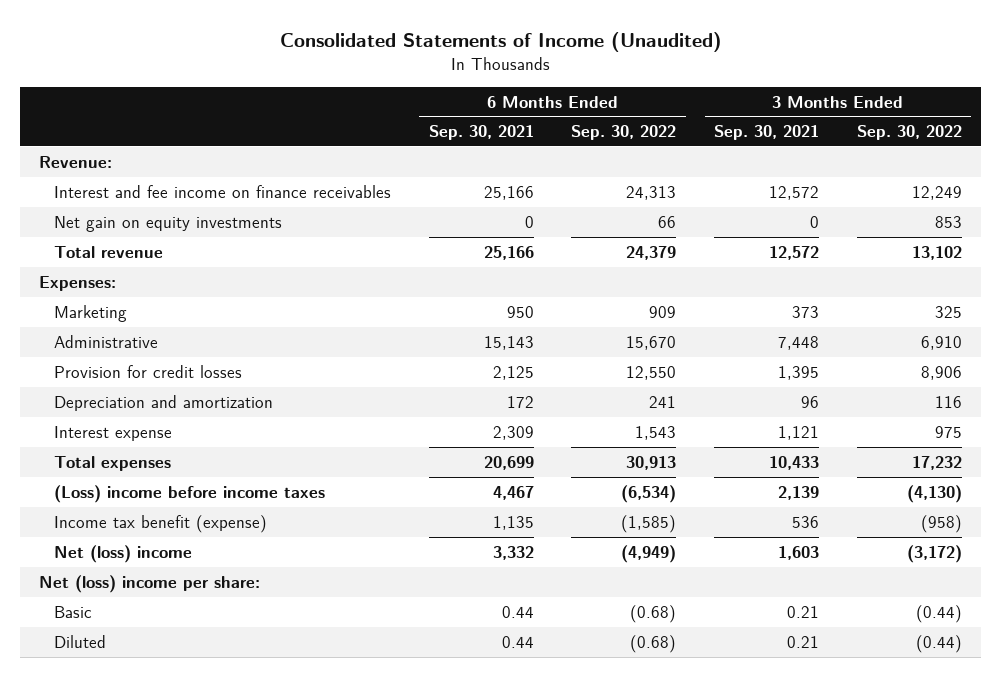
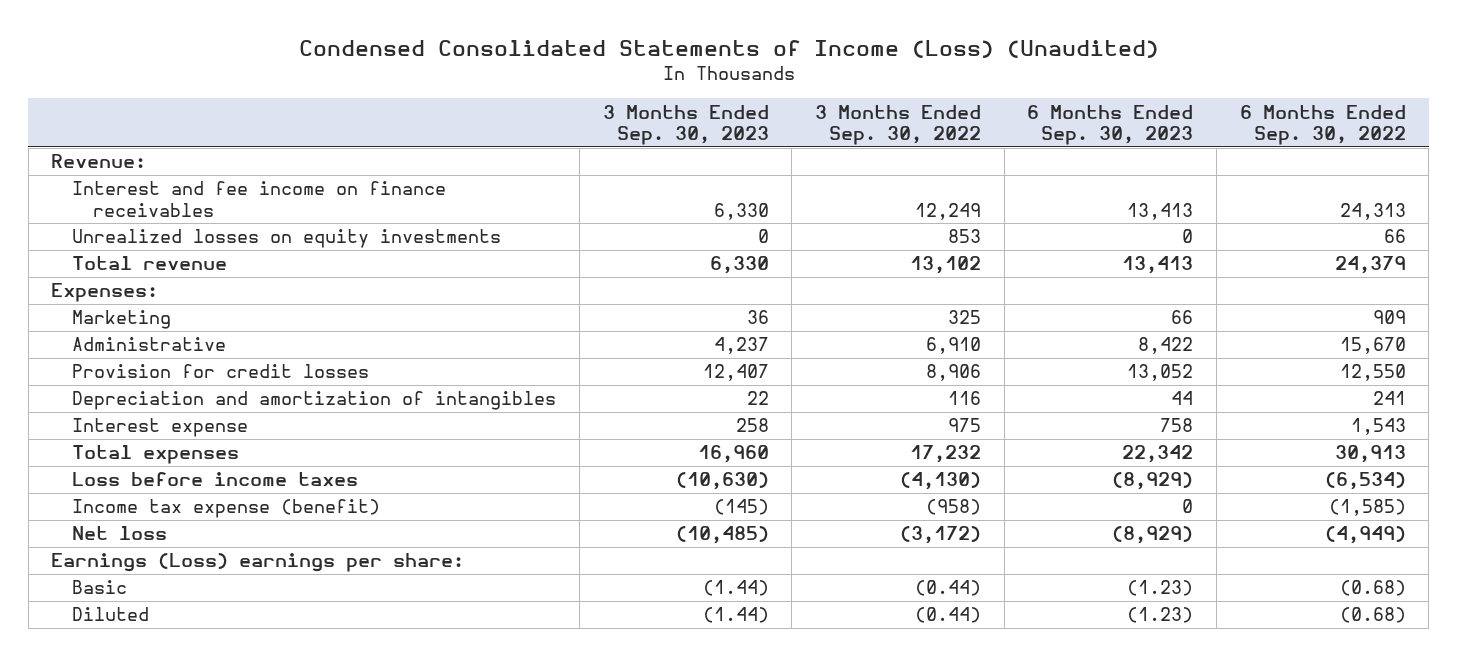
- Consolidated Statements of Income (Unaudited)
+ Condensed Consolidated Statements of Income (Loss) (Unaudited)
- | 6 Months Ended Sep. 30, 2021 | 6 Months Ended Sep. 30, 2022 | 3 Months Ended Sep. 30, 2021 | 3 Months Ended Sep. 30, 2022
+ | 3 Months Ended Sep. 30, 2023 | 3 Months Ended Sep. 30, 2022 | 6 Months Ended Sep. 30, 2023 | 6 Months Ended Sep. 30, 2022
- Net gain on equity investments | 0 | 66 | 0 | 853
+ Unrealized losses on equity investments | 0 | 853 | 0 | 66
- Depreciation and amortization | 172 | 241 | 96 | 116
+ Depreciation and amortization of intangibles | 22 | 116 | 44 | 241
- (Loss) income before income taxes | 4,467 | (6,534) | 2,139 | (4,130)
- Income tax benefit (expense) | 1,135 | (1,585) | 536 | (958)
- Net (loss) income | 3,332 | (4,949) | 1,603 | (3,172)
- Net (loss) income per share:
+ Loss before income taxes | (10,630) | (4,130) | (8,929) | (6,534)
+ Income tax expense (benefit) | (145) | (958) | 0 | (1,585)
+ Net loss | (10,485) | (3,172) | (8,929) | (4,949)
+ Earnings (Loss) earnings per share:

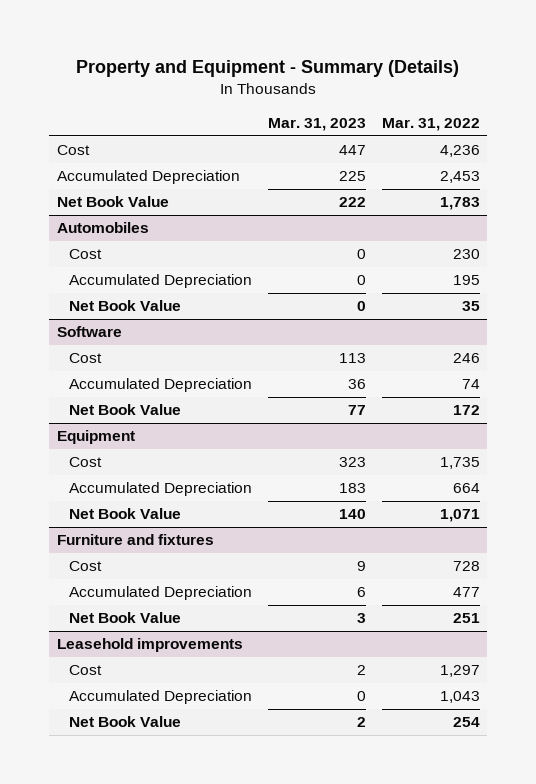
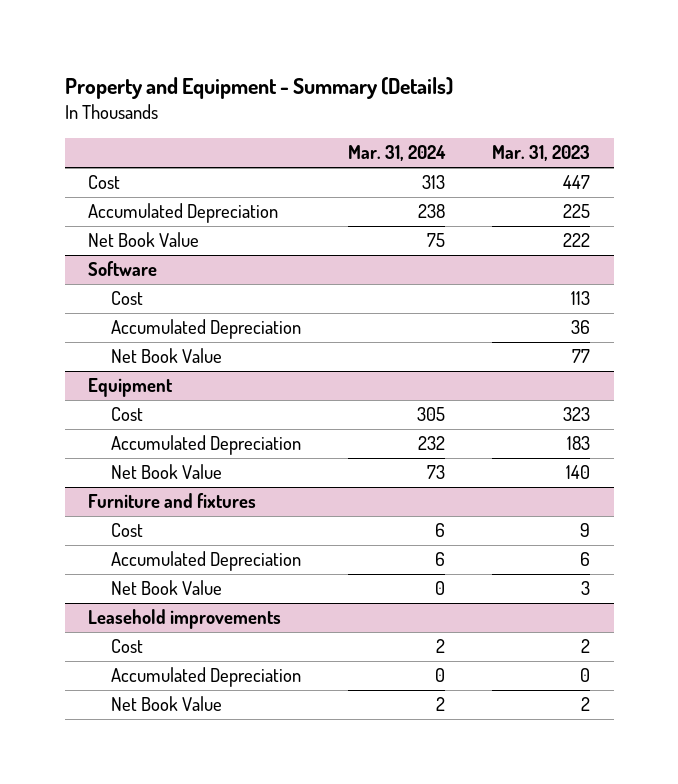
- | Mar. 31, 2023 | Mar. 31, 2022
+ | Mar. 31, 2024 | Mar. 31, 2023
- Automobiles
- Cost | 0 | 230
- Accumulated Depreciation | 0 | 195
- Net Book Value | 0 | 35

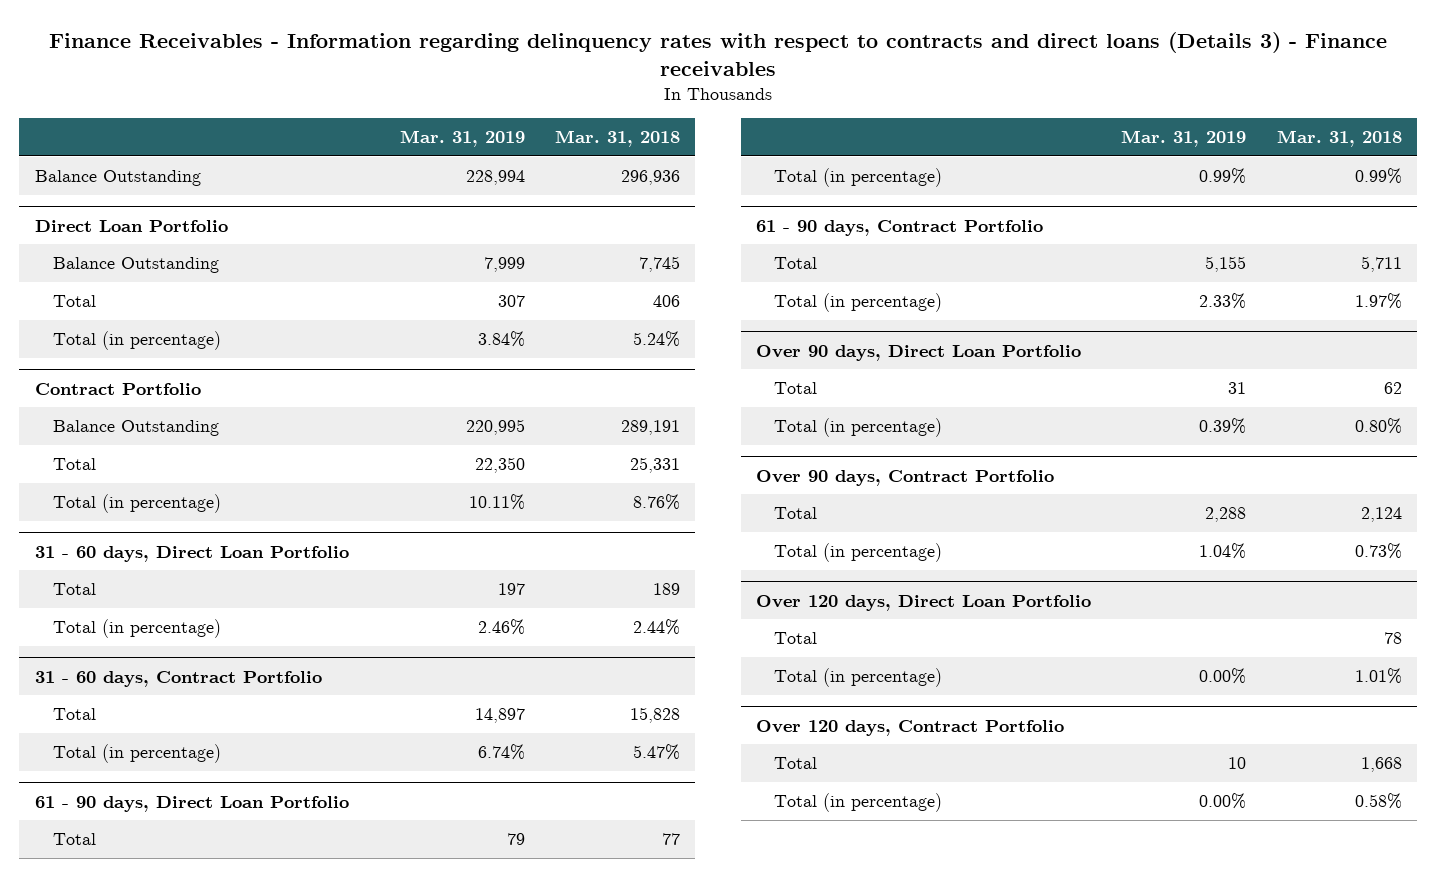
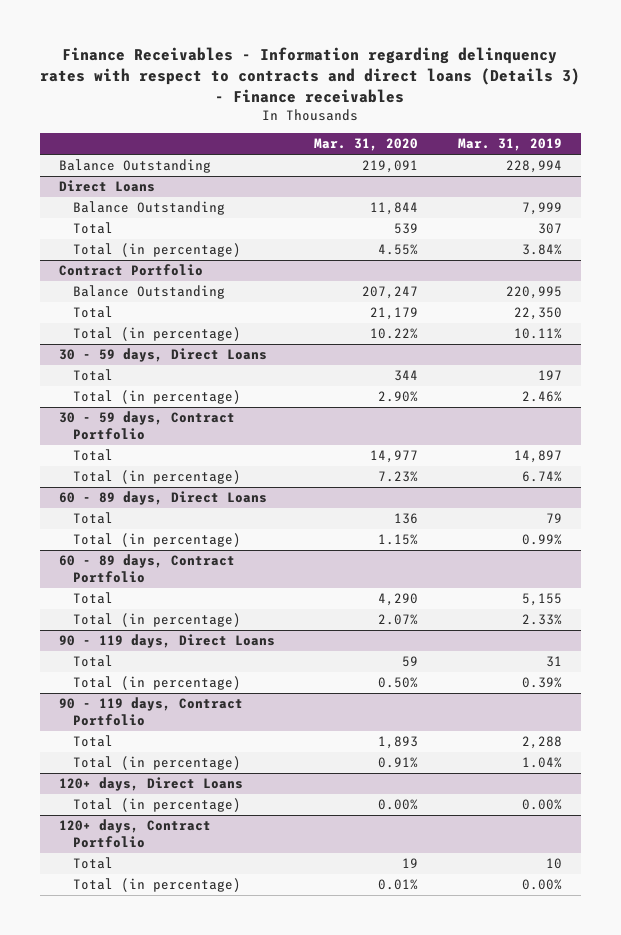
- | Mar. 31, 2019 | Mar. 31, 2018
+ | Mar. 31, 2020 | Mar. 31, 2019
- Direct Loan Portfolio
+ Direct Loans
- 31 - 60 days, Direct Loan Portfolio
+ 30 - 59 days, Direct Loans
- 31 - 60 days, Contract Portfolio
+ 30 - 59 days, Contract Portfolio
- 61 - 90 days, Direct Loan Portfolio
+ 60 - 89 days, Direct Loans
- 61 - 90 days, Contract Portfolio
+ 60 - 89 days, Contract Portfolio
- Over 90 days, Direct Loan Portfolio
+ 90 - 119 days, Direct Loans
- Over 90 days, Contract Portfolio
+ 90 - 119 days, Contract Portfolio
- Over 120 days, Direct Loan Portfolio
- Total | | 78
+ 120+ days, Direct Loans
- Over 120 days, Contract Portfolio
+ 120+ days, Contract Portfolio

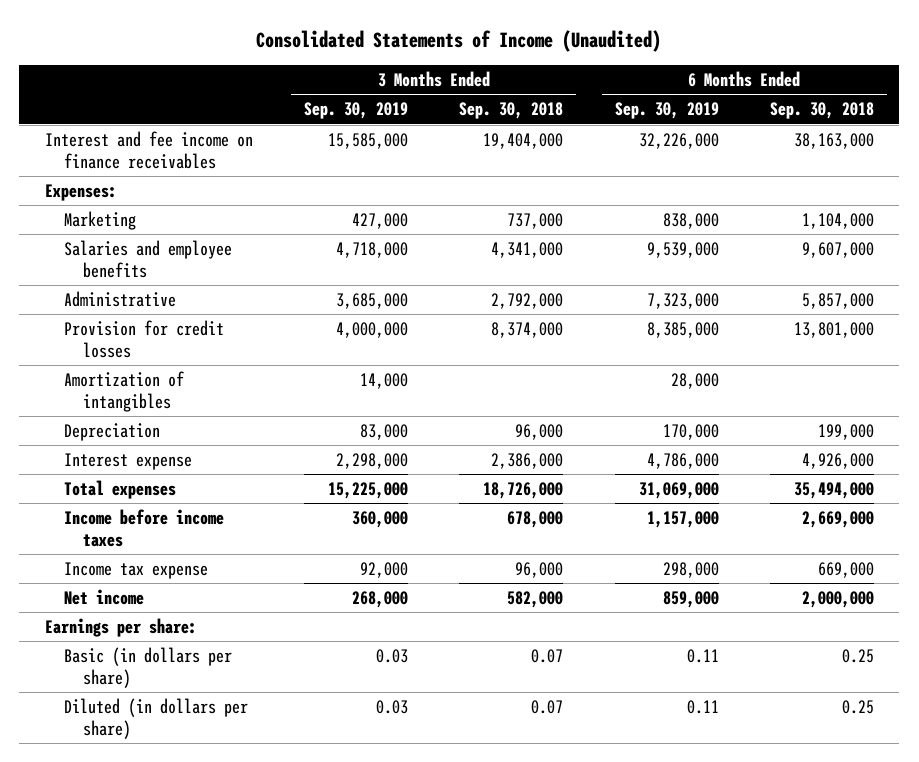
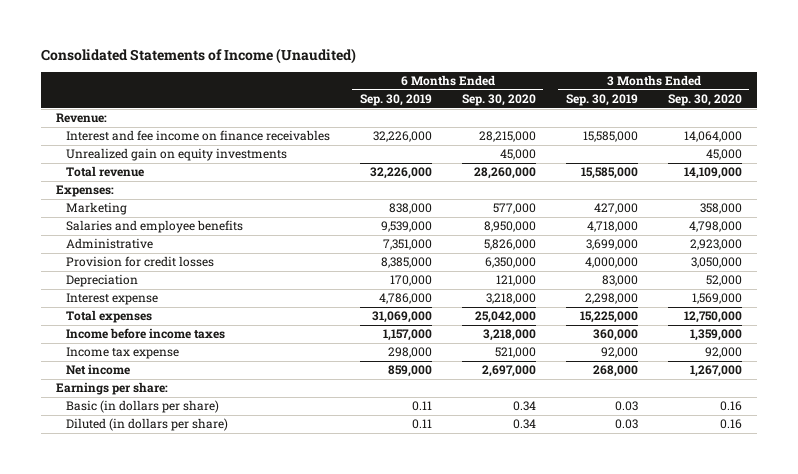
- | 3 Months Ended Sep. 30, 2019 | 3 Months Ended Sep. 30, 2018 | 6 Months Ended Sep. 30, 2019 | 6 Months Ended Sep. 30, 2018
+ | 6 Months Ended Sep. 30, 2019 | 6 Months Ended Sep. 30, 2020 | 3 Months Ended Sep. 30, 2019 | 3 Months Ended Sep. 30, 2020
+ Revenue:
+ Unrealized gain on equity investments | | 45,000 | | 45,000
+ Total revenue | 32,226,000 | 28,260,000 | 15,585,000 | 14,109,000
- Administrative | 3,685,000 | 2,792,000 | 7,323,000 | 5,857,000
+ Administrative | 7,351,000 | 5,826,000 | 3,699,000 | 2,923,000
- Amortization of intangibles | 14,000 | | 28,000 |

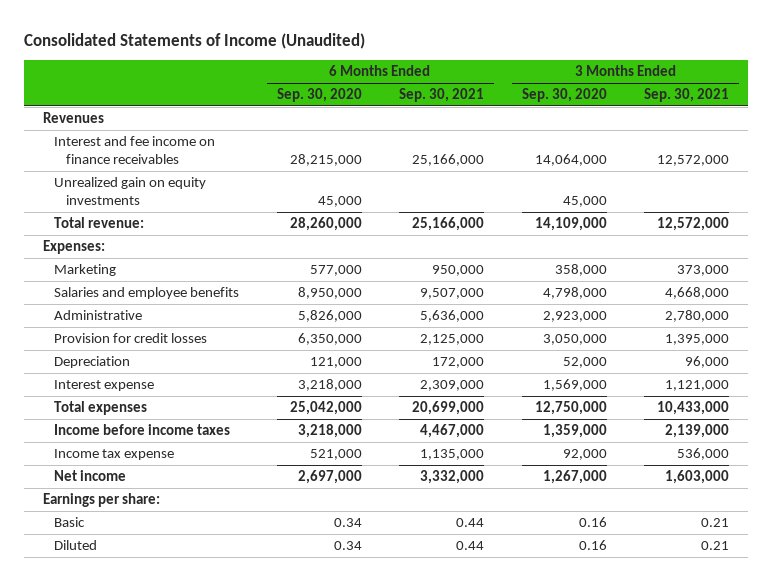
- | 6 Months Ended Sep. 30, 2019 | 6 Months Ended Sep. 30, 2020 | 3 Months Ended Sep. 30, 2019 | 3 Months Ended Sep. 30, 2020
+ | 6 Months Ended Sep. 30, 2020 | 6 Months Ended Sep. 30, 2021 | 3 Months Ended Sep. 30, 2020 | 3 Months Ended Sep. 30, 2021
- Revenue:
+ Revenues
- Total revenue | 32,226,000 | 28,260,000 | 15,585,000 | 14,109,000
+ Total revenue: | 28,260,000 | 25,166,000 | 14,109,000 | 12,572,000
- Basic (in dollars per share) | 0.11 | 0.34 | 0.03 | 0.16
- Diluted (in dollars per share) | 0.11 | 0.34 | 0.03 | 0.16
+ Basic | 0.34 | 0.44 | 0.16 | 0.21
+ Diluted | 0.34 | 0.44 | 0.16 | 0.21

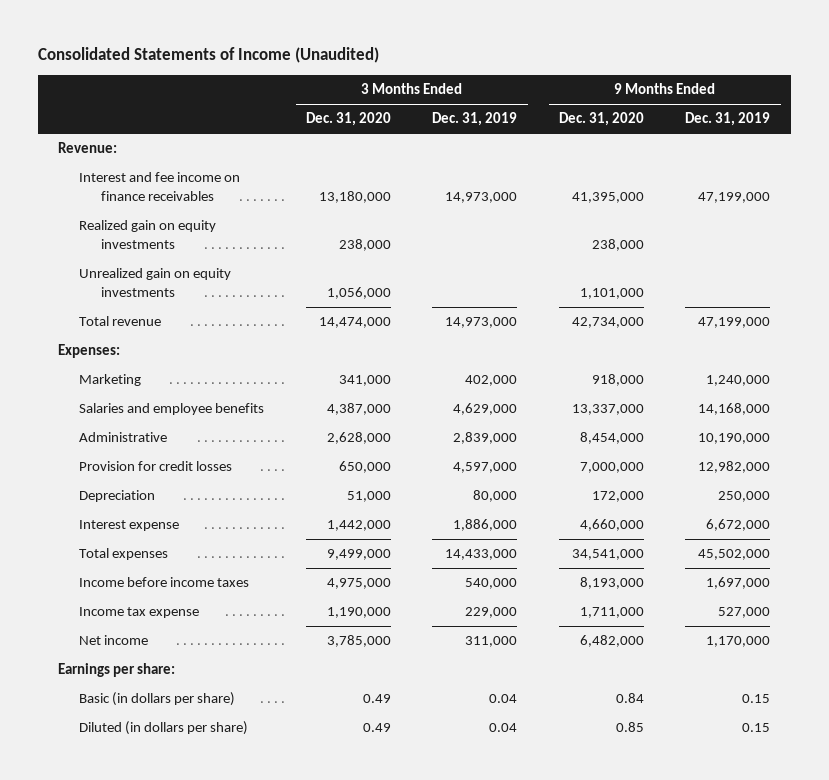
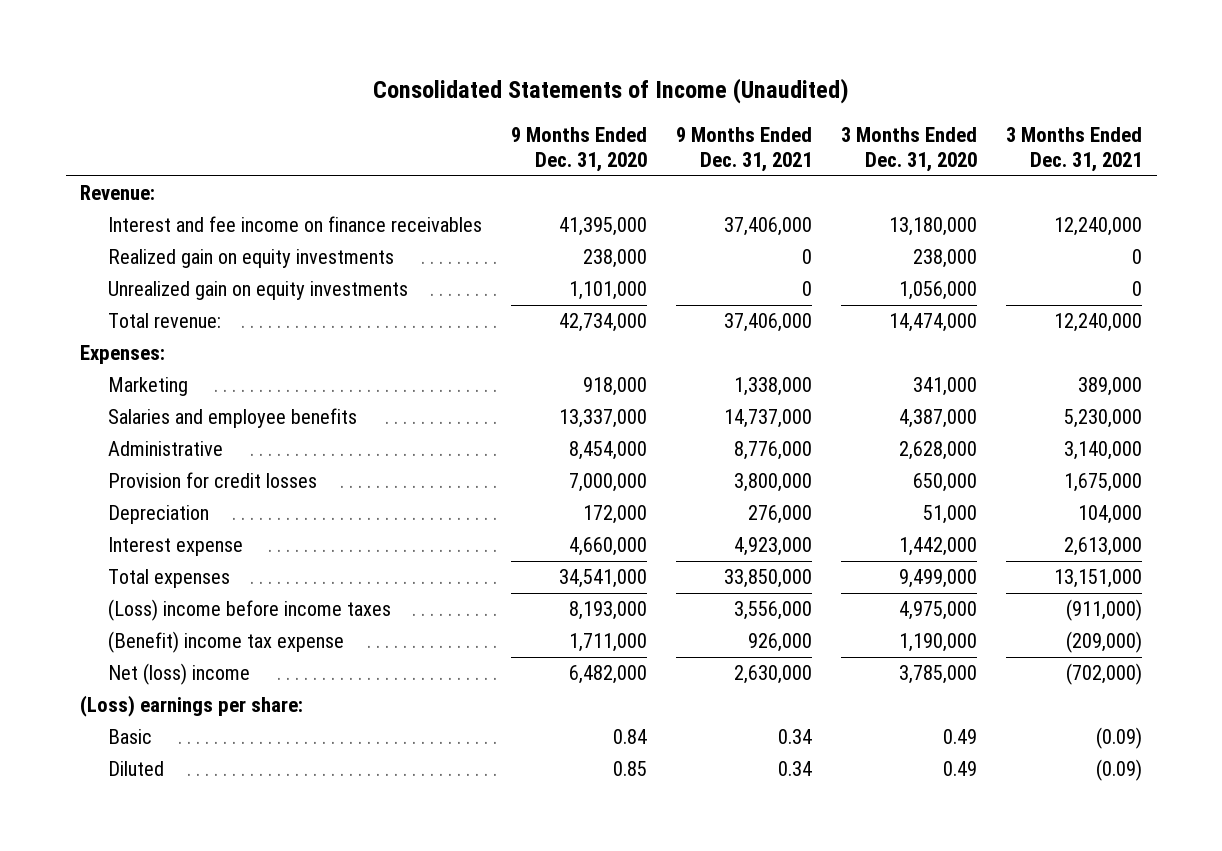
- | 3 Months Ended Dec. 31, 2020 | 3 Months Ended Dec. 31, 2019 | 9 Months Ended Dec. 31, 2020 | 9 Months Ended Dec. 31, 2019
+ | 9 Months Ended Dec. 31, 2020 | 9 Months Ended Dec. 31, 2021 | 3 Months Ended Dec. 31, 2020 | 3 Months Ended Dec. 31, 2021
- Total revenue | 14,474,000 | 14,973,000 | 42,734,000 | 47,199,000
+ Total revenue: | 42,734,000 | 37,406,000 | 14,474,000 | 12,240,000
- Income before income taxes | 4,975,000 | 540,000 | 8,193,000 | 1,697,000
- Income tax expense | 1,190,000 | 229,000 | 1,711,000 | 527,000
- Net income | 3,785,000 | 311,000 | 6,482,000 | 1,170,000
- Earnings per share:
- Basic (in dollars per share) | 0.49 | 0.04 | 0.84 | 0.15
- Diluted (in dollars per share) | 0.49 | 0.04 | 0.85 | 0.15
+ (Loss) income before income taxes | 8,193,000 | 3,556,000 | 4,975,000 | (911,000)
+ (Benefit) income tax expense | 1,711,000 | 926,000 | 1,190,000 | (209,000)
+ Net (loss) income | 6,482,000 | 2,630,000 | 3,785,000 | (702,000)
+ (Loss) earnings per share:
+ Basic | 0.84 | 0.34 | 0.49 | (0.09)
+ Diluted | 0.85 | 0.34 | 0.49 | (0.09)

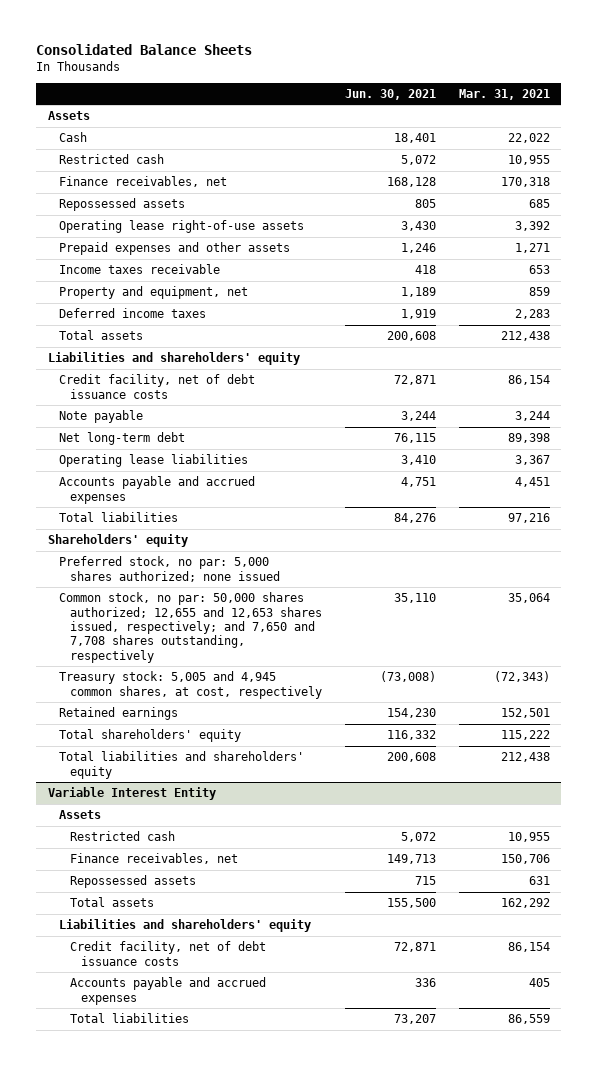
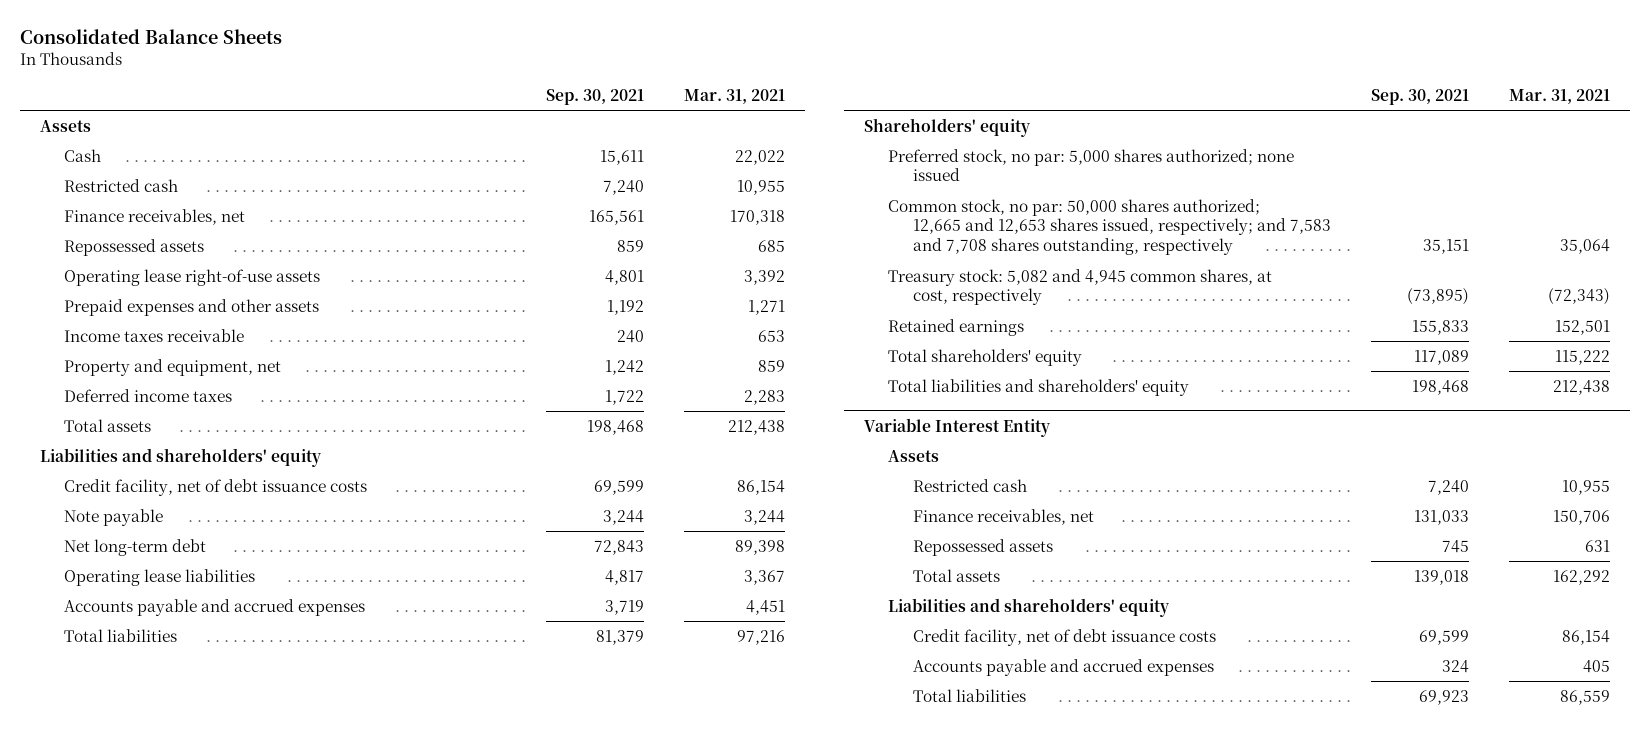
- | Jun. 30, 2021 | Mar. 31, 2021
+ | Sep. 30, 2021 | Mar. 31, 2021
- Common stock, no par: 50,000 shares authorized; 12,655 and 12,653 shares issued, respectively; and 7,650 and 7,708 shares outstanding, respectively | 35,110 | 35,064
- Treasury stock: 5,005 and 4,945 common shares, at cost, respectively | (73,008) | (72,343)
+ Common stock, no par: 50,000 shares authorized; 12,665 and 12,653 shares issued, respectively; and 7,583 and 7,708 shares outstanding, respectively | 35,151 | 35,064
+ Treasury stock: 5,082 and 4,945 common shares, at cost, respectively | (73,895) | (72,343)

